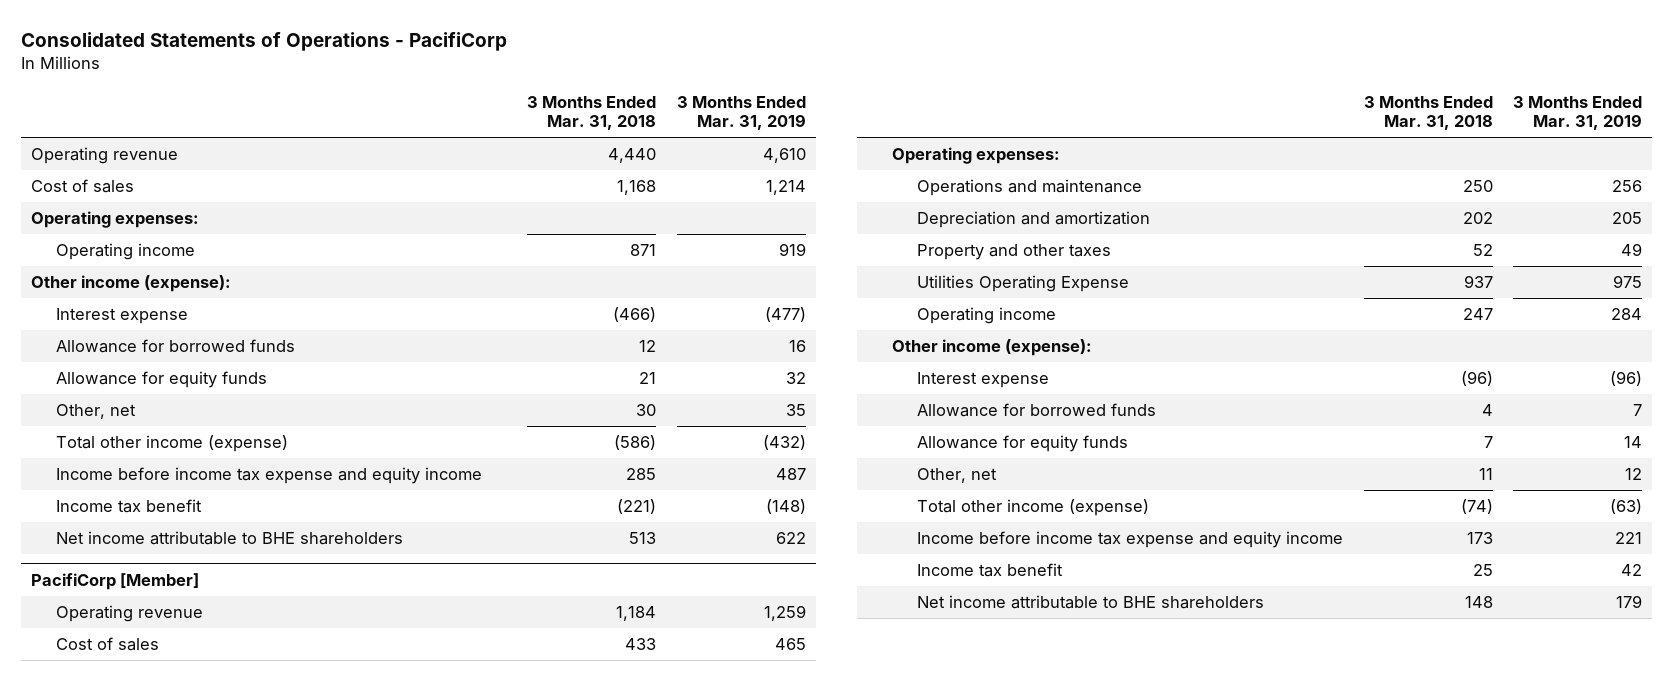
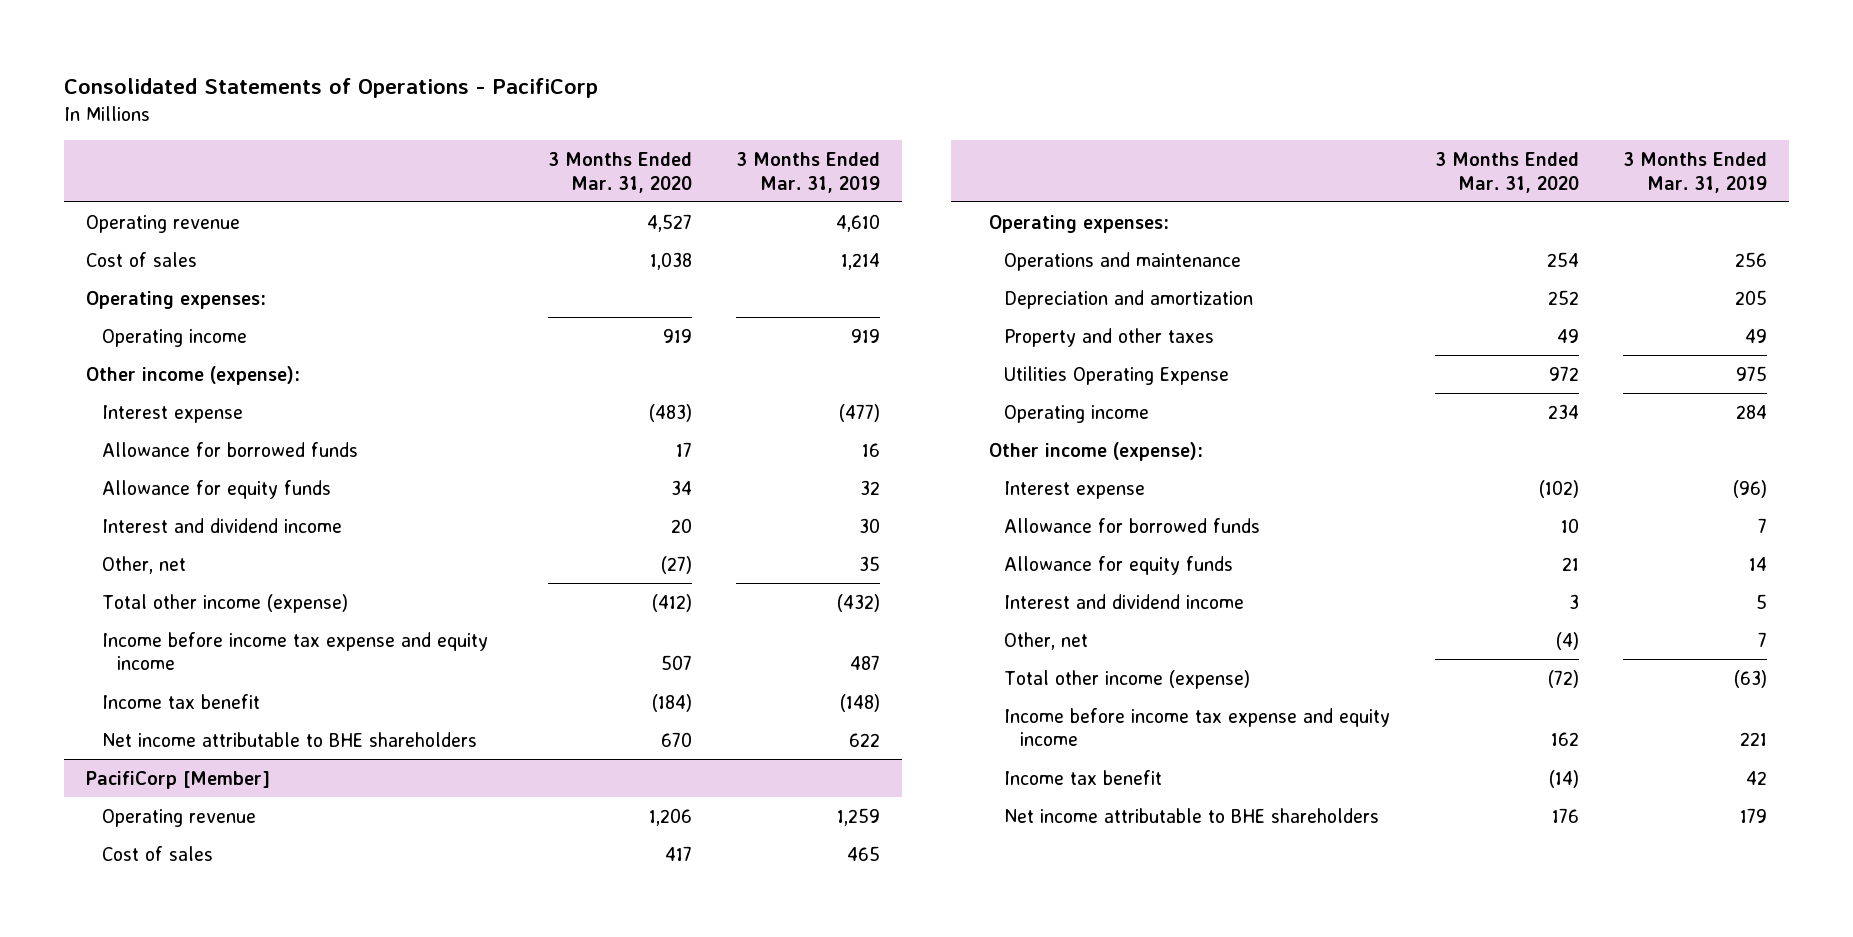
- | 3 Months Ended Mar. 31, 2018 | 3 Months Ended Mar. 31, 2019
+ | 3 Months Ended Mar. 31, 2020 | 3 Months Ended Mar. 31, 2019
+ Interest and dividend income | 20 | 30
@ PacifiCorp [Member]
- Other, net | 11 | 12
+ Interest and dividend income | 3 | 5
+ Other, net | (4) | 7

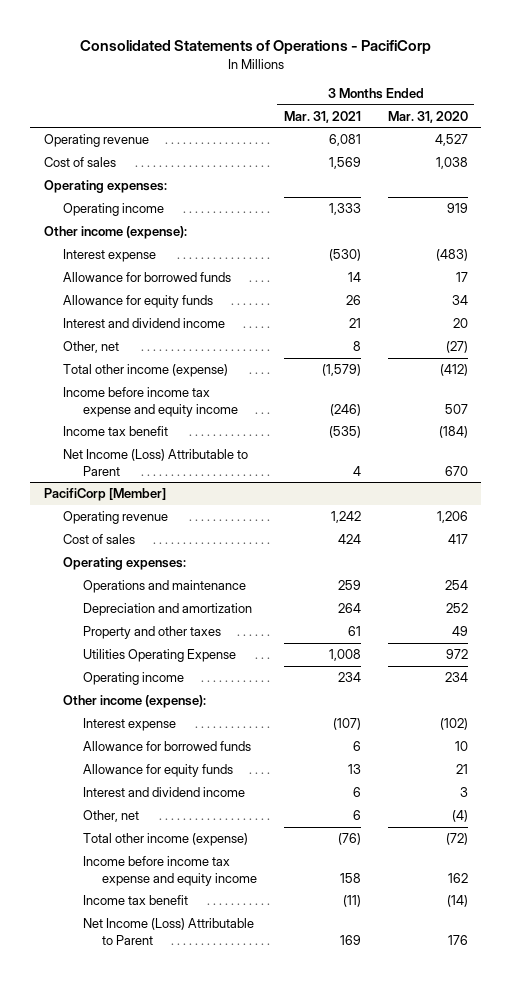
- | 3 Months Ended Mar. 31, 2020 | 3 Months Ended Mar. 31, 2019
+ | 3 Months Ended Mar. 31, 2021 | 3 Months Ended Mar. 31, 2020
- Net income attributable to BHE shareholders | 670 | 622
+ Net Income (Loss) Attributable to Parent | 4 | 670
@ PacifiCorp [Member]
- Net income attributable to BHE shareholders | 176 | 179
+ Net Income (Loss) Attributable to Parent | 169 | 176

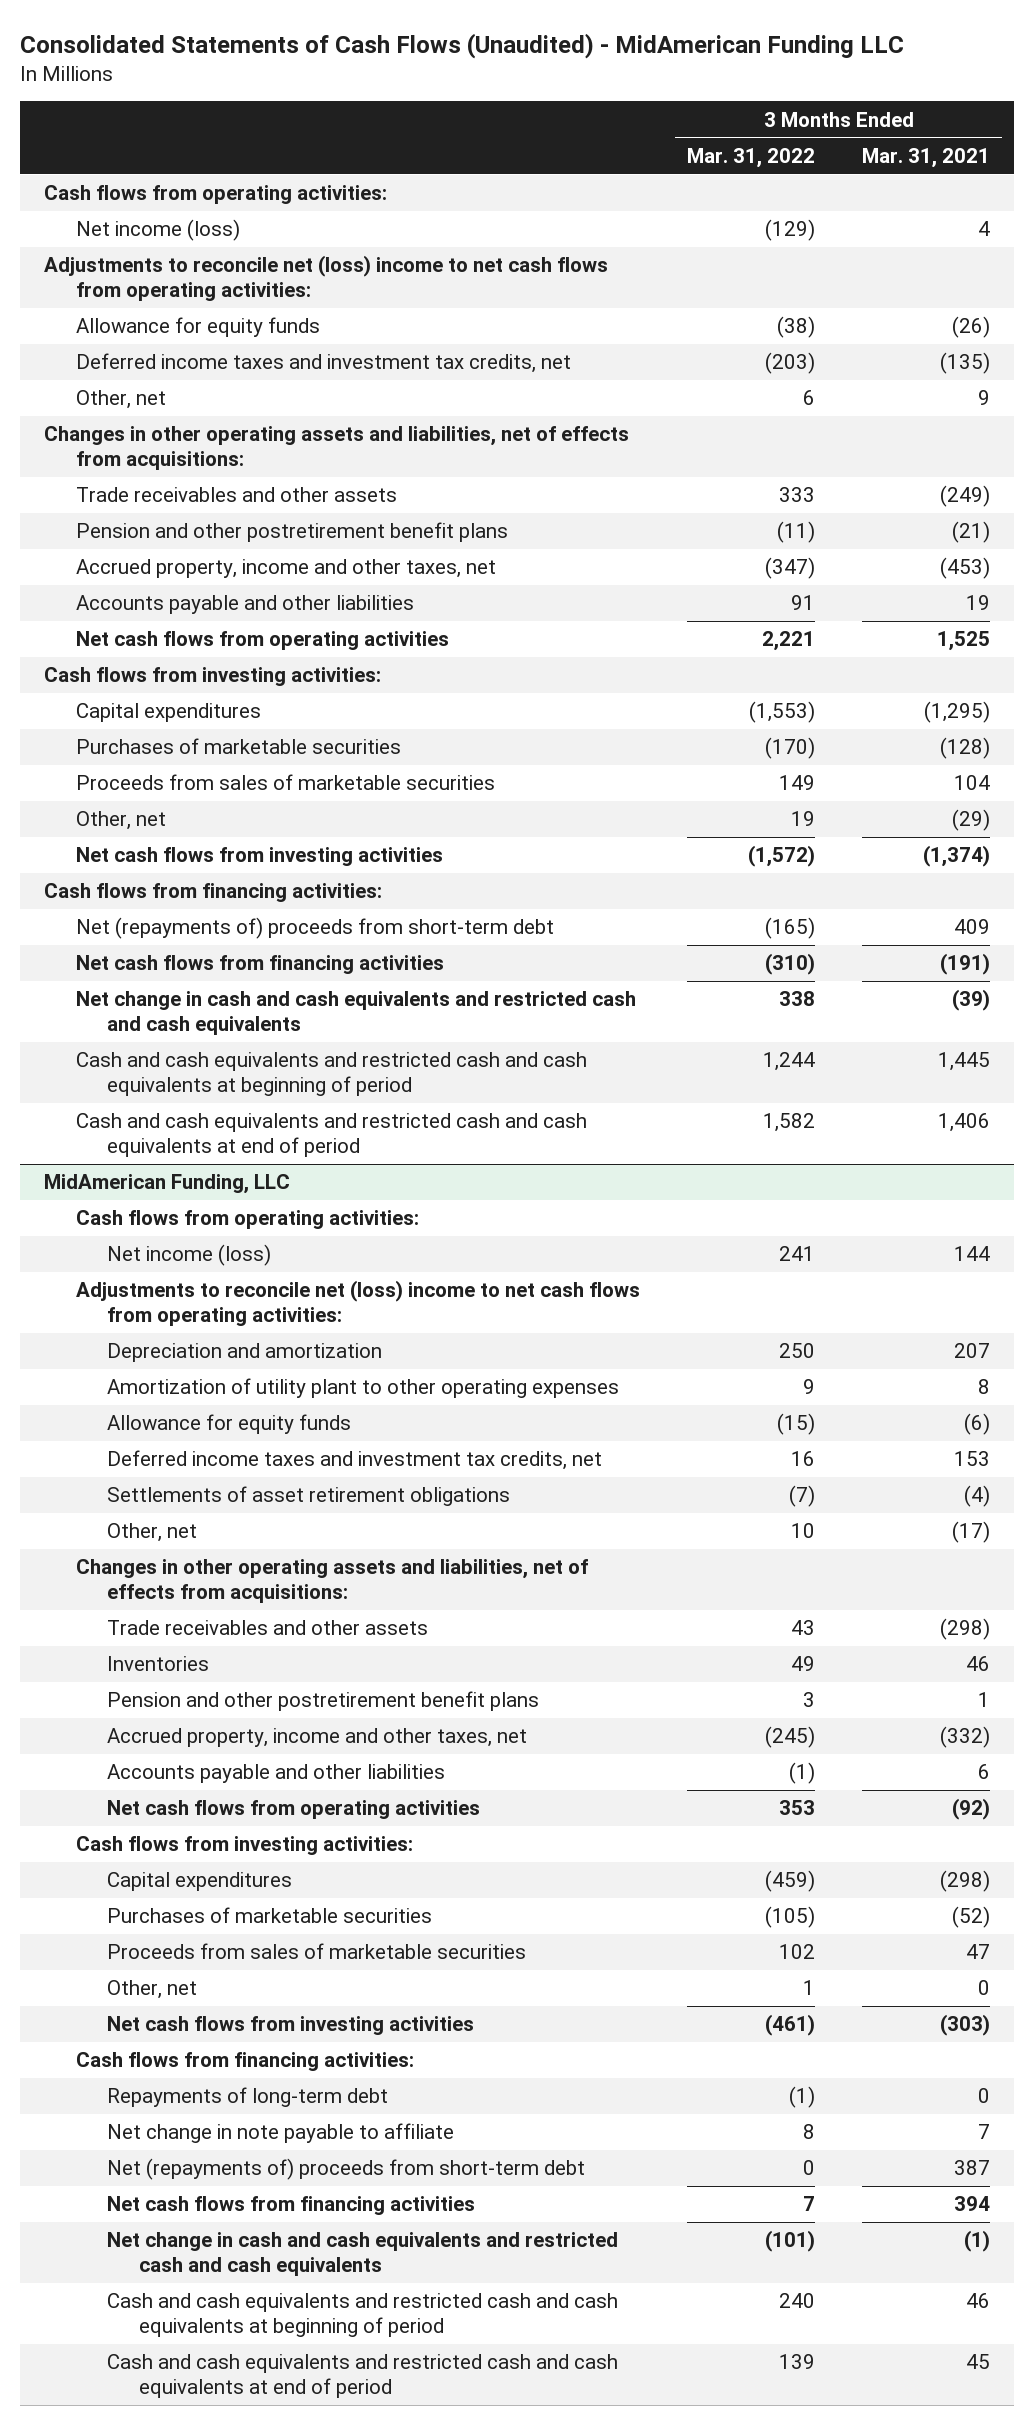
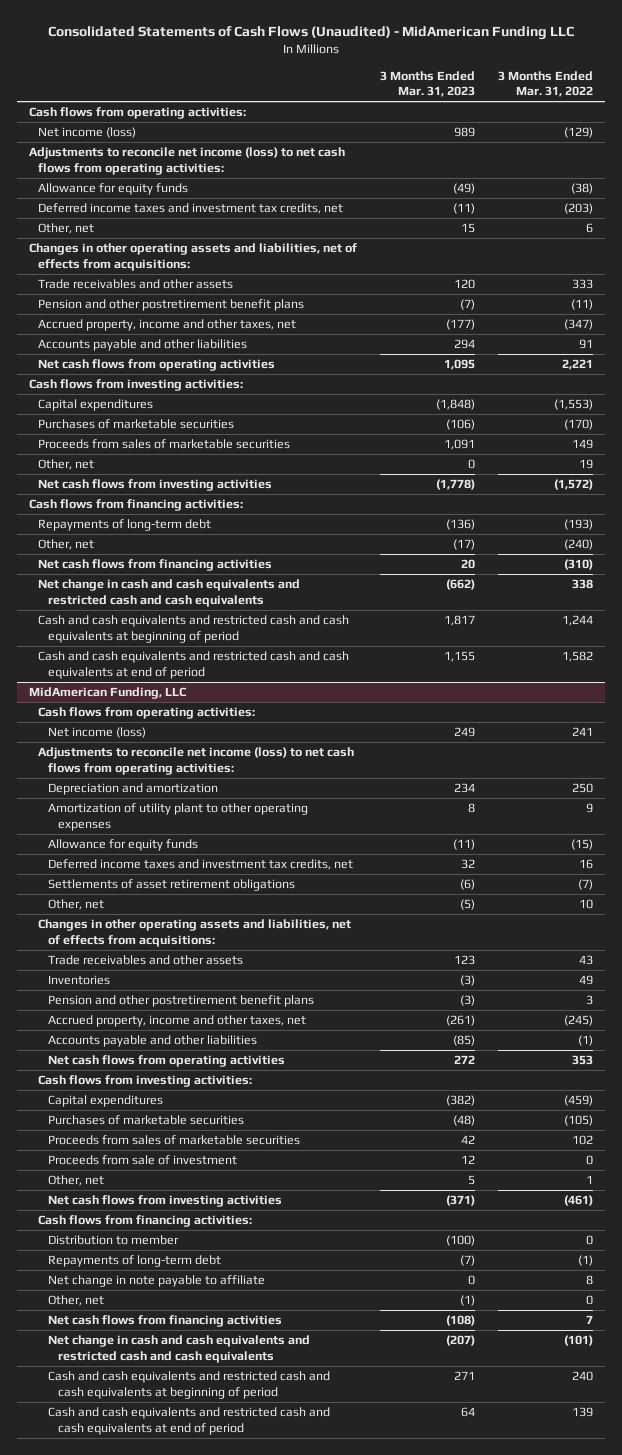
- | 3 Months Ended Mar. 31, 2022 | 3 Months Ended Mar. 31, 2021
+ | 3 Months Ended Mar. 31, 2023 | 3 Months Ended Mar. 31, 2022
- Adjustments to reconcile net (loss) income to net cash flows from operating activities:
+ Adjustments to reconcile net income (loss) to net cash flows from operating activities:
- Net (repayments of) proceeds from short-term debt | (165) | 409
+ Repayments of long-term debt | (136) | (193)
+ Other, net | (17) | (240)
@ MidAmerican Funding, LLC
- Adjustments to reconcile net (loss) income to net cash flows from operating activities:
+ Adjustments to reconcile net income (loss) to net cash flows from operating activities:
+ Proceeds from sale of investment | 12 | 0
+ Distribution to member | (100) | 0
- Net (repayments of) proceeds from short-term debt | 0 | 387
+ Other, net | (1) | 0

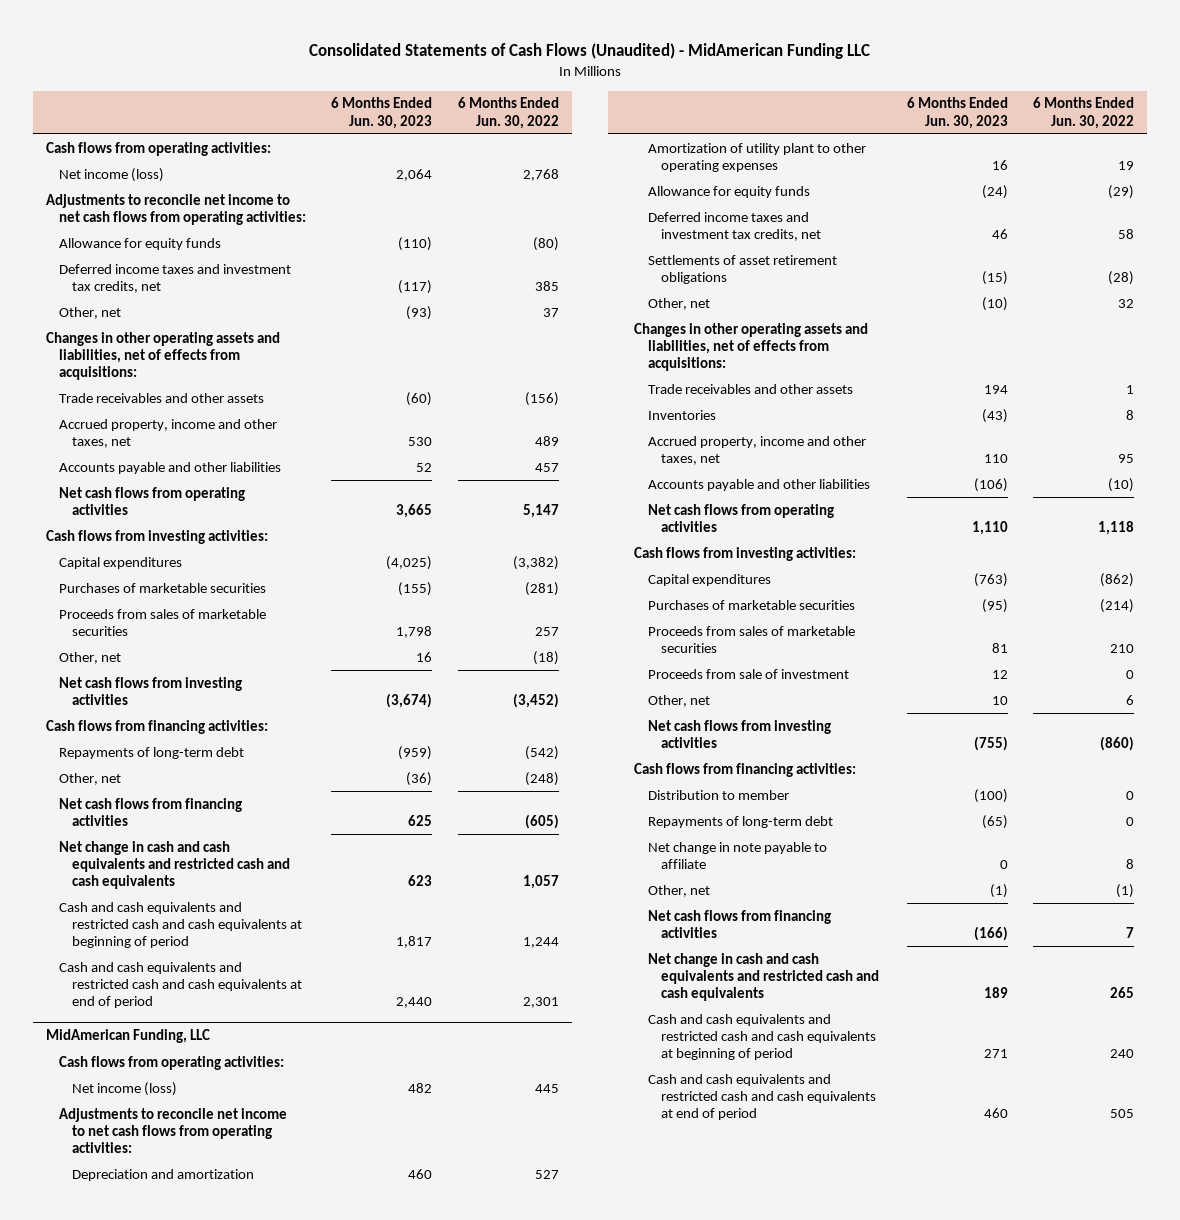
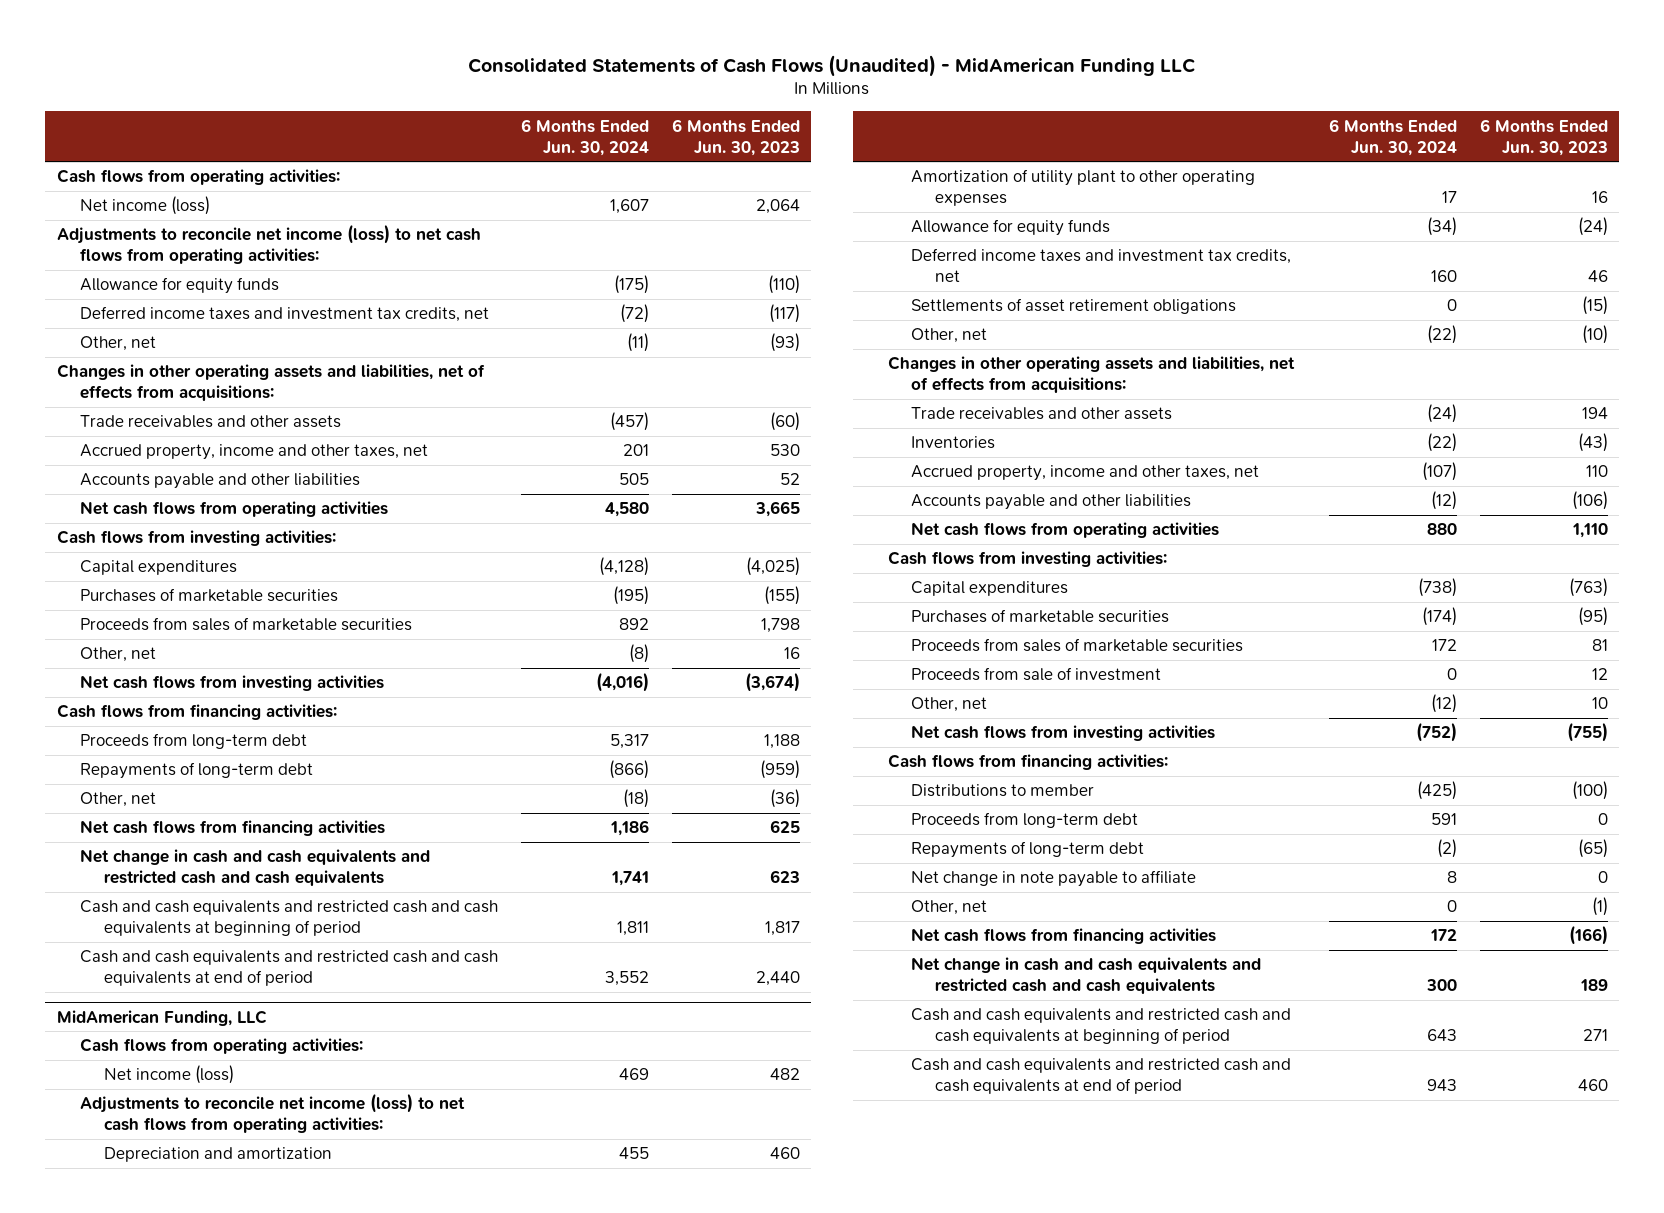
- | 6 Months Ended Jun. 30, 2023 | 6 Months Ended Jun. 30, 2022
+ | 6 Months Ended Jun. 30, 2024 | 6 Months Ended Jun. 30, 2023
- Adjustments to reconcile net income to net cash flows from operating activities:
+ Adjustments to reconcile net income (loss) to net cash flows from operating activities:
+ Proceeds from long-term debt | 5,317 | 1,188
@ MidAmerican Funding, LLC
- Adjustments to reconcile net income to net cash flows from operating activities:
+ Adjustments to reconcile net income (loss) to net cash flows from operating activities:
- Distribution to member | (100) | 0
+ Distributions to member | (425) | (100)
+ Proceeds from long-term debt | 591 | 0

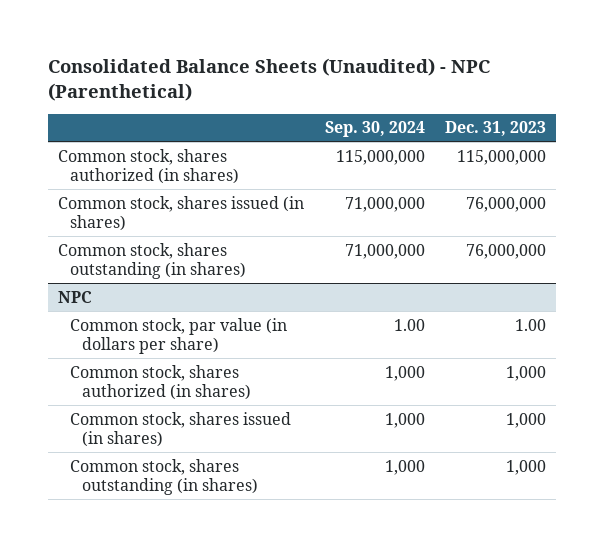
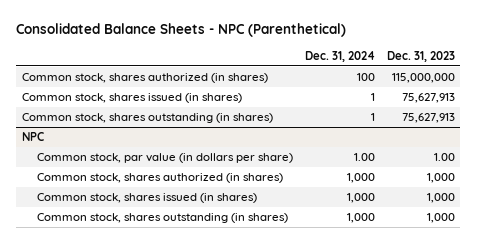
- Consolidated Balance Sheets (Unaudited) - NPC (Parenthetical)
+ Consolidated Balance Sheets - NPC (Parenthetical)
- | Sep. 30, 2024 | Dec. 31, 2023
+ | Dec. 31, 2024 | Dec. 31, 2023
- Common stock, shares issued (in shares) | 71,000,000 | 76,000,000
- Common stock, shares outstanding (in shares) | 71,000,000 | 76,000,000
+ Common stock, shares issued (in shares) | 1 | 75,627,913
+ Common stock, shares outstanding (in shares) | 1 | 75,627,913

